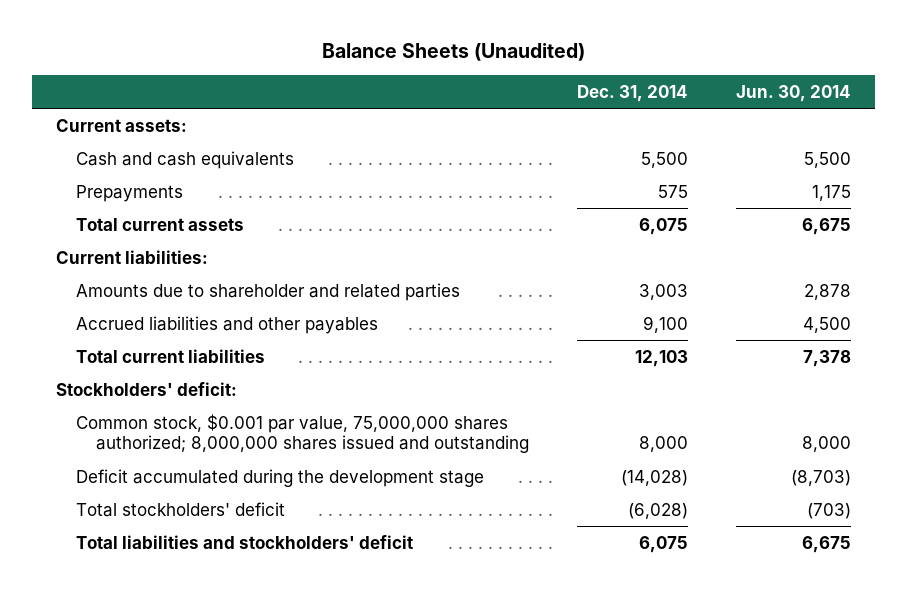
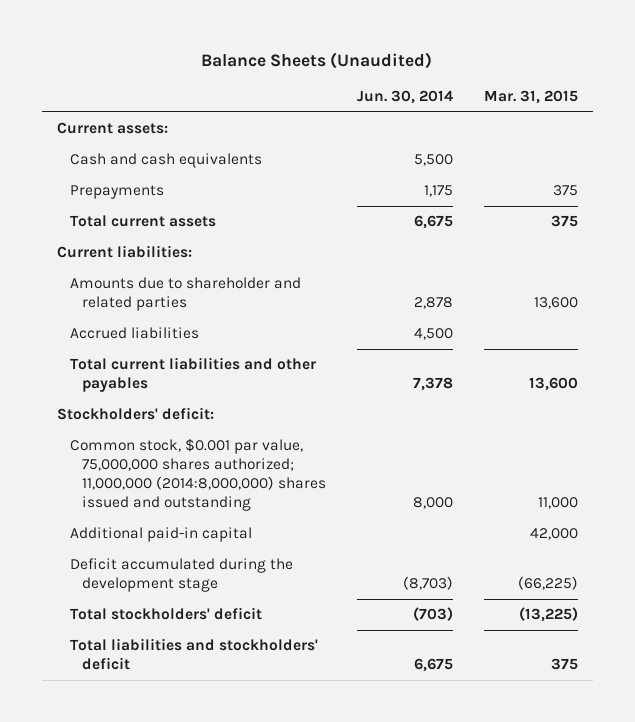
- | Dec. 31, 2014 | Jun. 30, 2014
+ | Jun. 30, 2014 | Mar. 31, 2015
- Accrued liabilities and other payables | 9,100 | 4,500
- Total current liabilities | 12,103 | 7,378
+ Accrued liabilities | 4,500 |
+ Total current liabilities and other payables | 7,378 | 13,600
- Common stock, $0.001 par value, 75,000,000 shares authorized; 8,000,000 shares issued and outstanding | 8,000 | 8,000
+ Common stock, $0.001 par value, 75,000,000 shares authorized; 11,000,000 (2014:8,000,000) shares issued and outstanding | 8,000 | 11,000
+ Additional paid-in capital | | 42,000

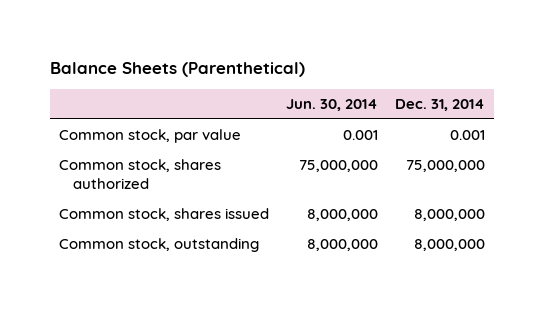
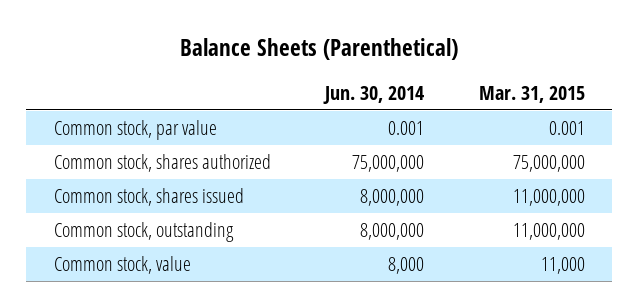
- | Jun. 30, 2014 | Dec. 31, 2014
+ | Jun. 30, 2014 | Mar. 31, 2015
+ Common stock, value | 8,000 | 11,000

